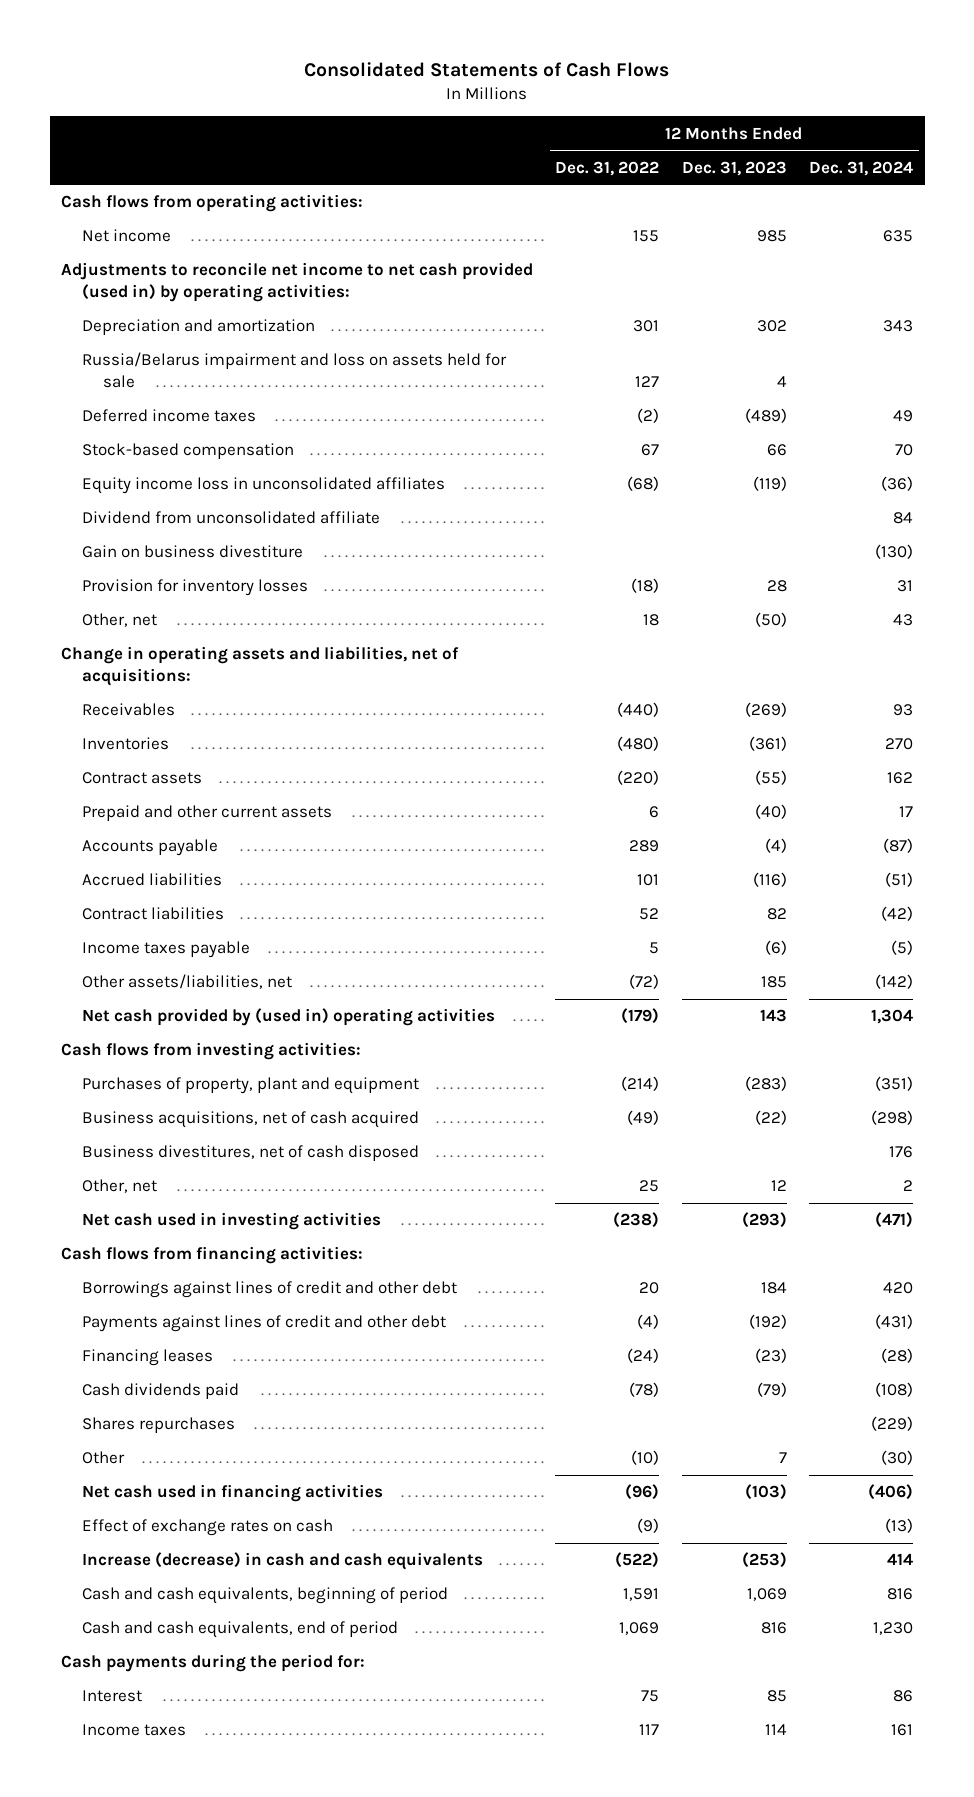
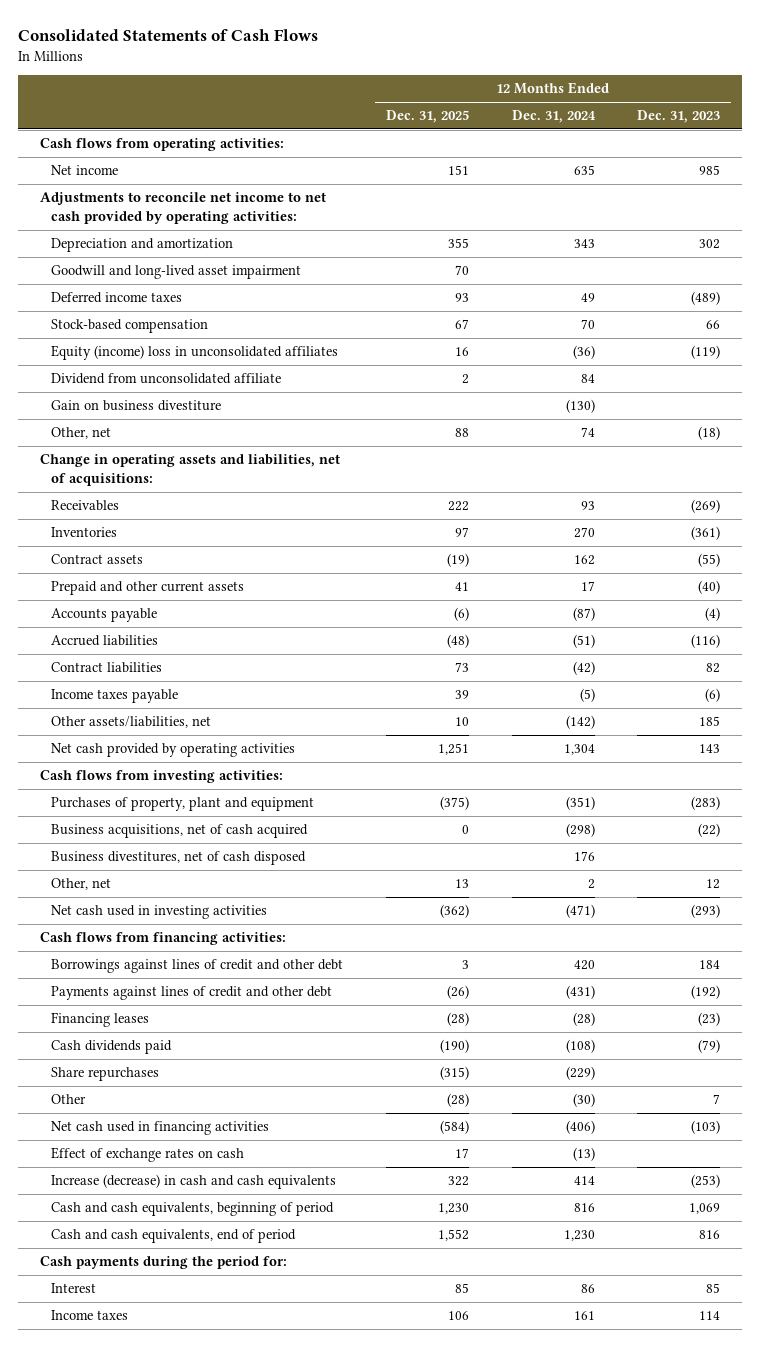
- | 12 Months Ended Dec. 31, 2022 | 12 Months Ended Dec. 31, 2023 | 12 Months Ended Dec. 31, 2024
+ | 12 Months Ended Dec. 31, 2025 | 12 Months Ended Dec. 31, 2024 | 12 Months Ended Dec. 31, 2023
- Adjustments to reconcile net income to net cash provided (used in) by operating activities:
+ Adjustments to reconcile net income to net cash provided by operating activities:
- Russia/Belarus impairment and loss on assets held for sale | 127 | 4 |
+ Goodwill and long-lived asset impairment | 70 | |
- Equity income loss in unconsolidated affiliates | (68) | (119) | (36)
+ Equity (income) loss in unconsolidated affiliates | 16 | (36) | (119)
- Provision for inventory losses | (18) | 28 | 31
- Other, net | 18 | (50) | 43
+ Other, net | 88 | 74 | (18)
- Net cash provided by (used in) operating activities | (179) | 143 | 1,304
+ Net cash provided by operating activities | 1,251 | 1,304 | 143
- Shares repurchases | | | (229)
+ Share repurchases | (315) | (229) |

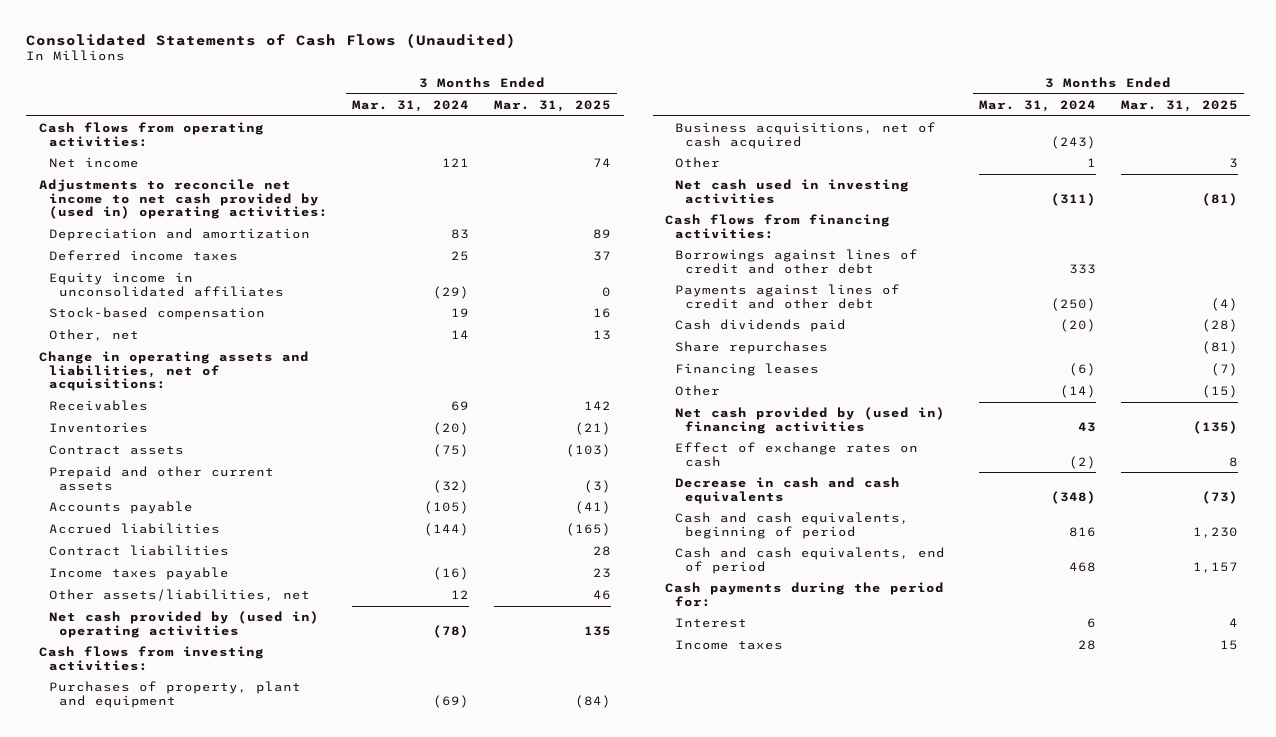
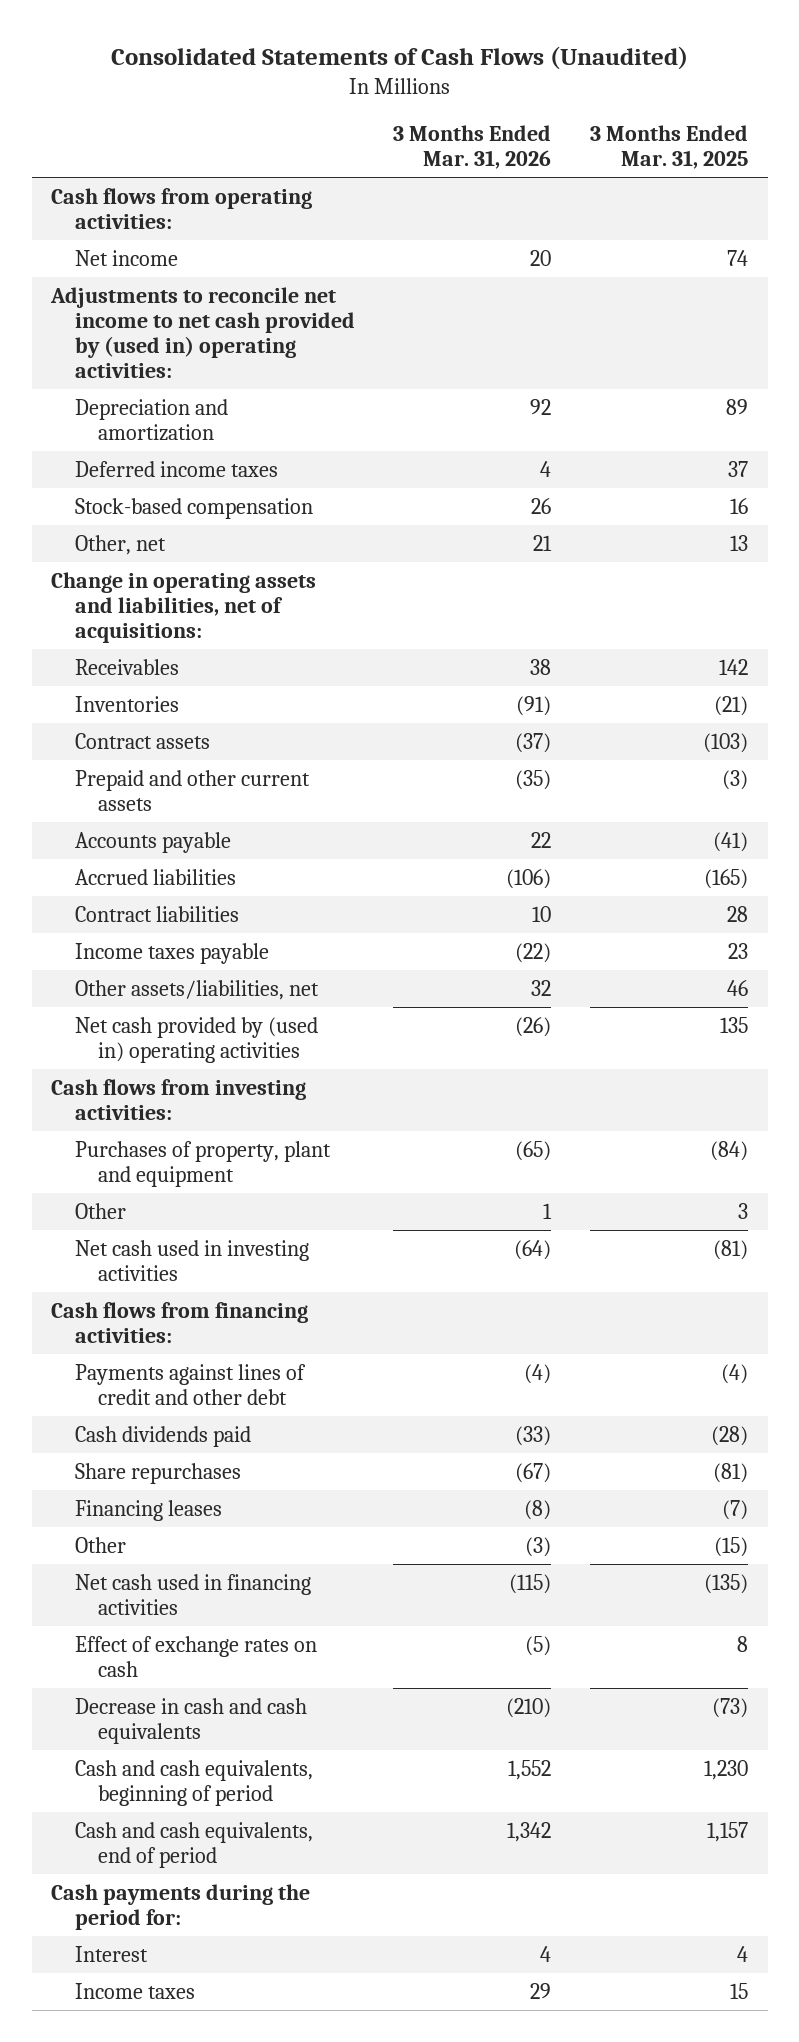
- | 3 Months Ended Mar. 31, 2024 | 3 Months Ended Mar. 31, 2025
+ | 3 Months Ended Mar. 31, 2026 | 3 Months Ended Mar. 31, 2025
- Equity income in unconsolidated affiliates | (29) | 0
- Business acquisitions, net of cash acquired | (243) |
- Borrowings against lines of credit and other debt | 333 |
- Net cash provided by (used in) financing activities | 43 | (135)
+ Net cash used in financing activities | (115) | (135)

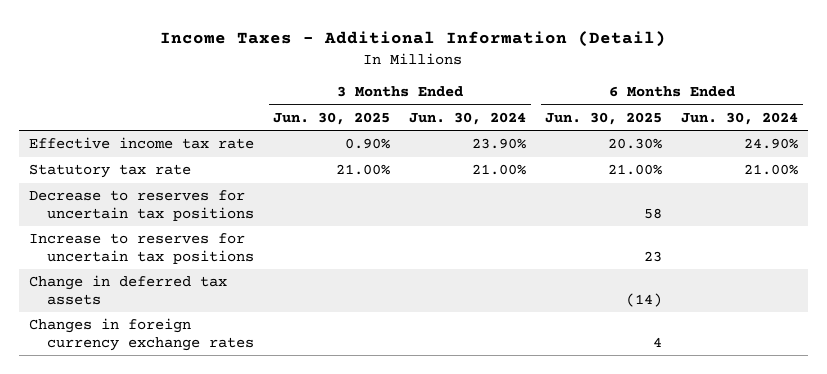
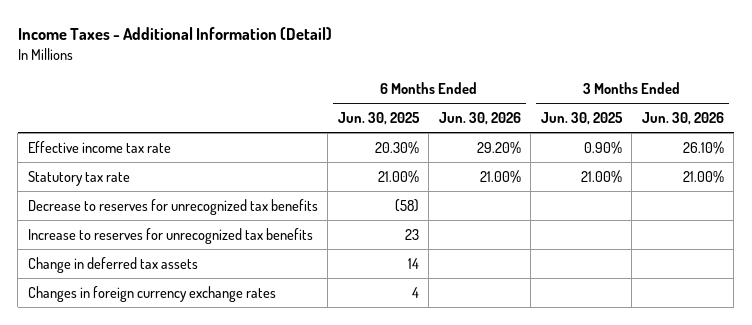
- | 3 Months Ended Jun. 30, 2025 | 3 Months Ended Jun. 30, 2024 | 6 Months Ended Jun. 30, 2025 | 6 Months Ended Jun. 30, 2024
+ | 6 Months Ended Jun. 30, 2025 | 6 Months Ended Jun. 30, 2026 | 3 Months Ended Jun. 30, 2025 | 3 Months Ended Jun. 30, 2026
- Decrease to reserves for uncertain tax positions | | | 58 |
- Increase to reserves for uncertain tax positions | | | 23 |
- Change in deferred tax assets | | | (14) |
+ Decrease to reserves for unrecognized tax benefits | (58) | | |
+ Increase to reserves for unrecognized tax benefits | 23 | | |
+ Change in deferred tax assets | 14 | | |

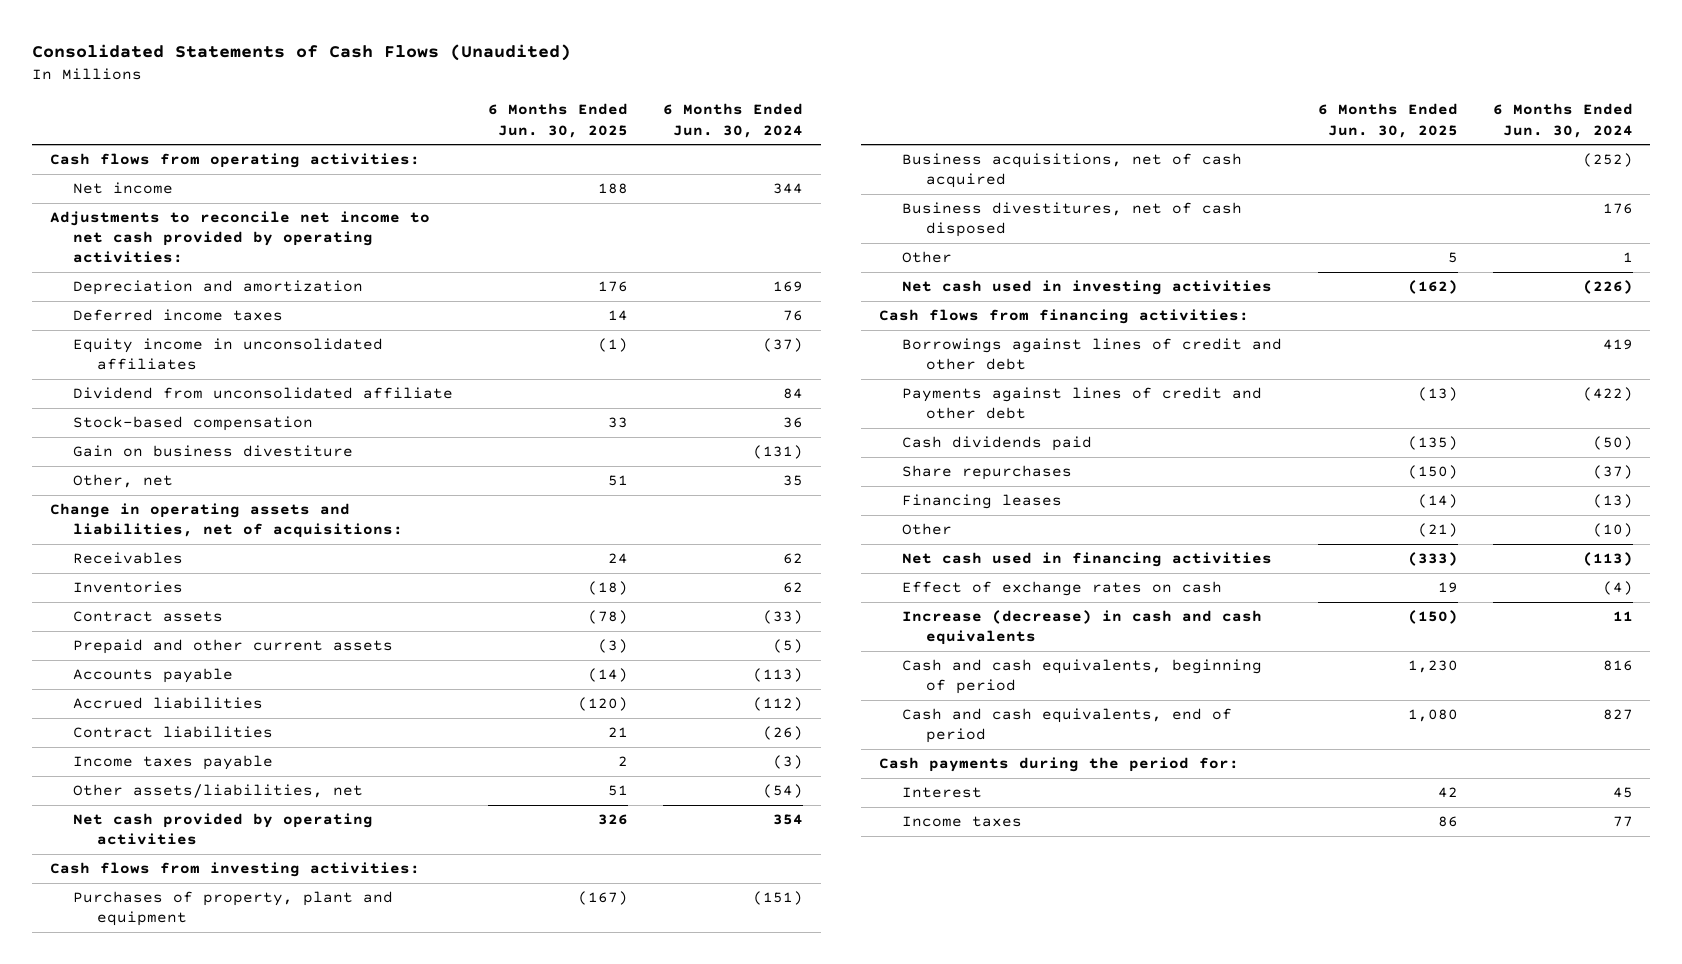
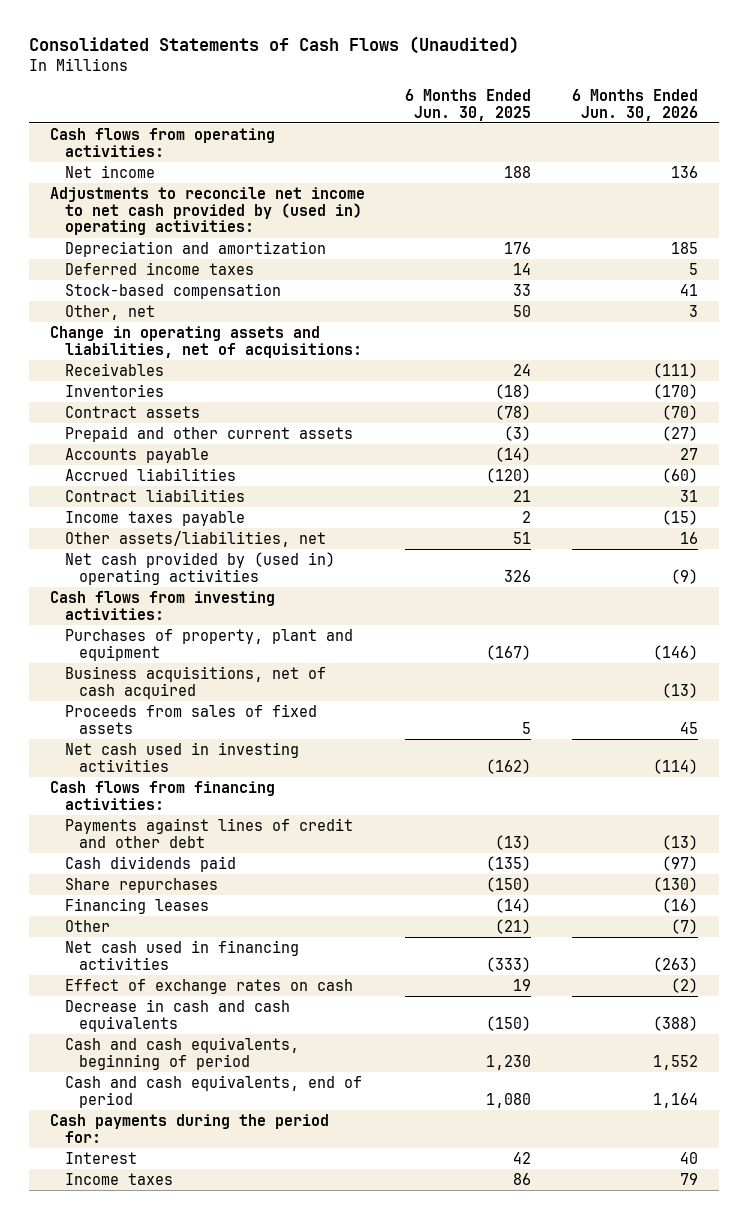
- | 6 Months Ended Jun. 30, 2025 | 6 Months Ended Jun. 30, 2024
+ | 6 Months Ended Jun. 30, 2025 | 6 Months Ended Jun. 30, 2026
- Adjustments to reconcile net income to net cash provided by operating activities:
+ Adjustments to reconcile net income to net cash provided by (used in) operating activities:
- Equity income in unconsolidated affiliates | (1) | (37)
- Dividend from unconsolidated affiliate | | 84
- Gain on business divestiture | | (131)
- Other, net | 51 | 35
+ Other, net | 50 | 3
- Net cash provided by operating activities | 326 | 354
+ Net cash provided by (used in) operating activities | 326 | (9)
- Business divestitures, net of cash disposed | | 176
- Other | 5 | 1
+ Proceeds from sales of fixed assets | 5 | 45
- Borrowings against lines of credit and other debt | | 419
- Increase (decrease) in cash and cash equivalents | (150) | 11
+ Decrease in cash and cash equivalents | (150) | (388)

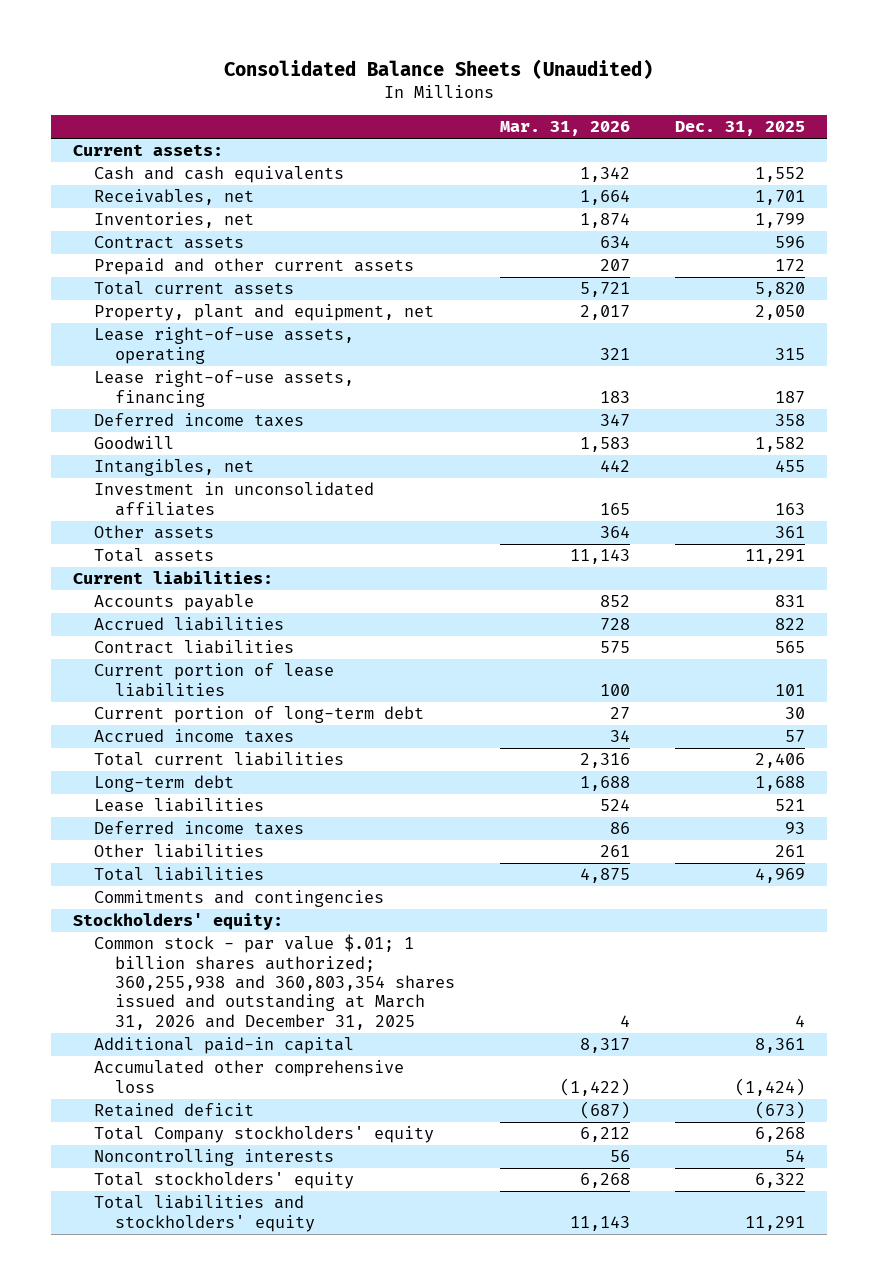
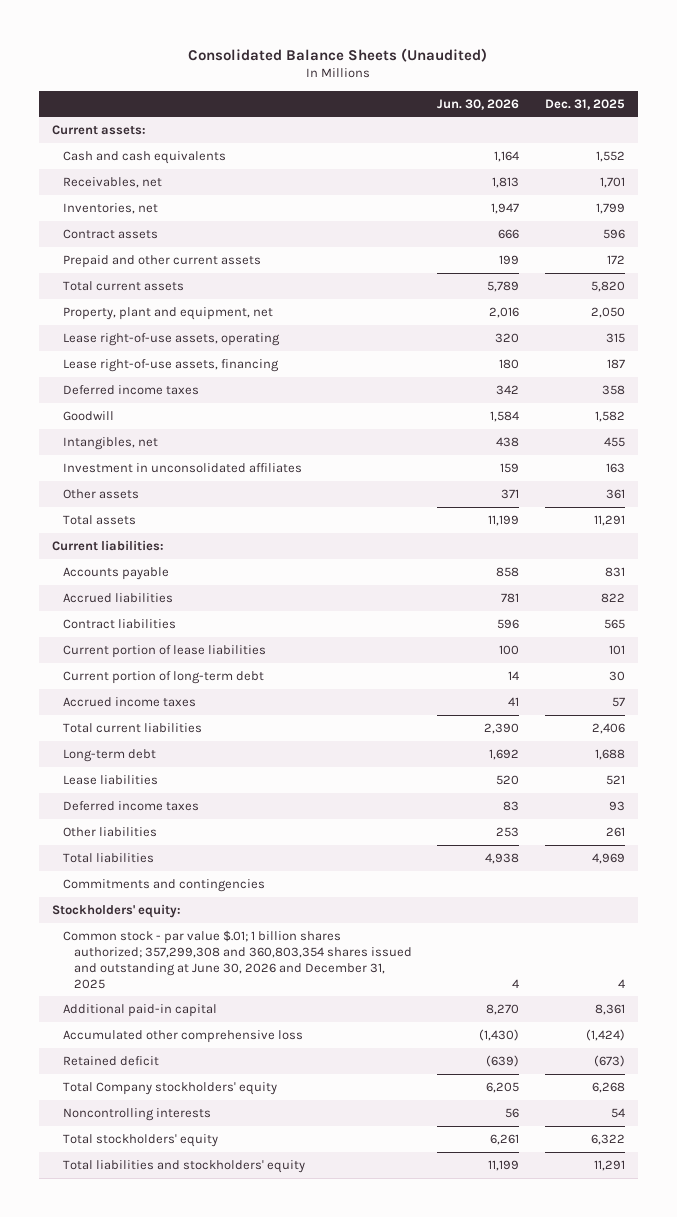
- | Mar. 31, 2026 | Dec. 31, 2025
+ | Jun. 30, 2026 | Dec. 31, 2025
- Common stock - par value $.01; 1 billion shares authorized; 360,255,938 and 360,803,354 shares issued and outstanding at March 31, 2026 and December 31, 2025 | 4 | 4
+ Common stock - par value $.01; 1 billion shares authorized; 357,299,308 and 360,803,354 shares issued and outstanding at June 30, 2026 and December 31, 2025 | 4 | 4

